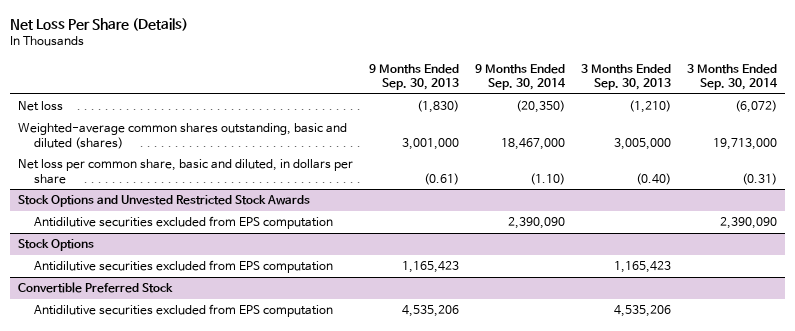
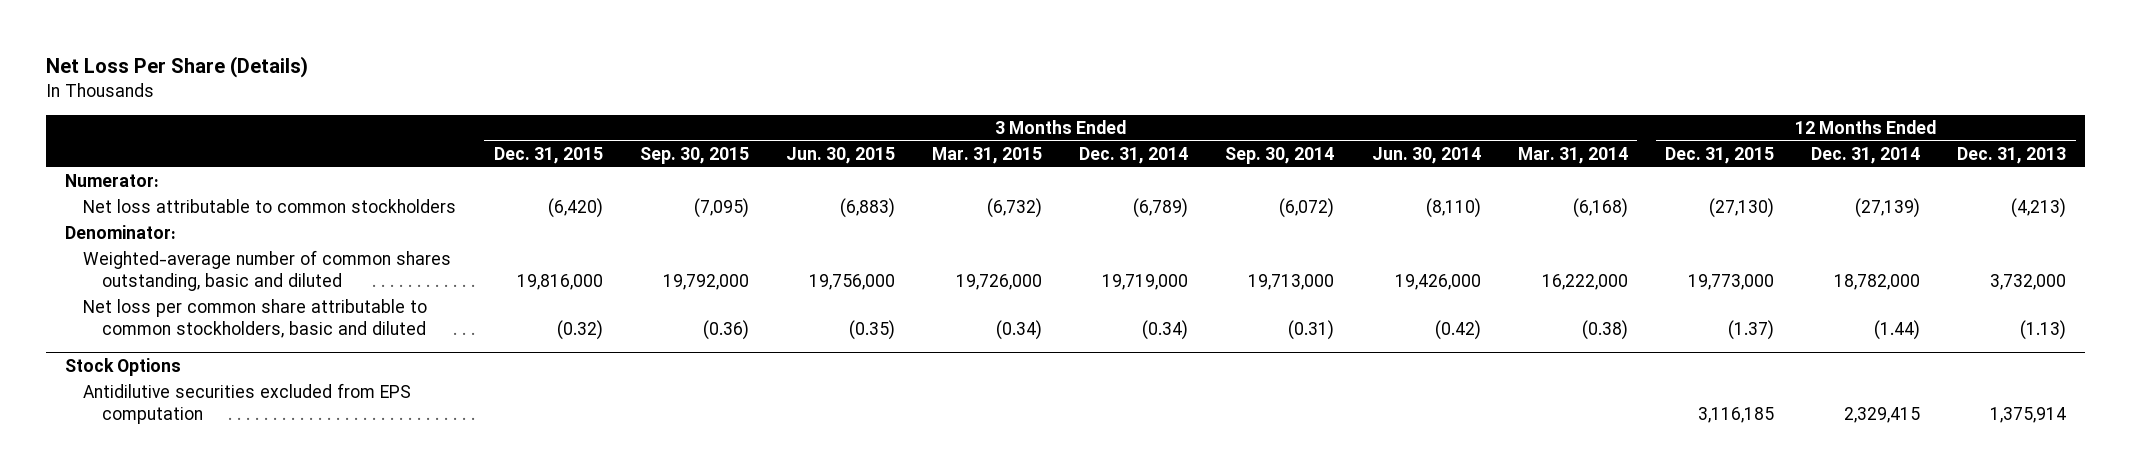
- | 9 Months Ended Sep. 30, 2013 | 9 Months Ended Sep. 30, 2014 | 3 Months Ended Sep. 30, 2013 | 3 Months Ended Sep. 30, 2014
+ | 3 Months Ended Dec. 31, 2015 | 3 Months Ended Sep. 30, 2015 | 3 Months Ended Jun. 30, 2015 | 3 Months Ended Mar. 31, 2015 | 3 Months Ended Dec. 31, 2014 | 3 Months Ended Sep. 30, 2014 | 3 Months Ended Jun. 30, 2014 | 3 Months Ended Mar. 31, 2014 | 12 Months Ended Dec. 31, 2015 | 12 Months Ended Dec. 31, 2014 | 12 Months Ended Dec. 31, 2013
- Net loss | (1,830) | (20,350) | (1,210) | (6,072)
- Weighted-average common shares outstanding, basic and diluted (shares) | 3,001,000 | 18,467,000 | 3,005,000 | 19,713,000
- Net loss per common share, basic and diluted, in dollars per share | (0.61) | (1.10) | (0.40) | (0.31)
- Stock Options and Unvested Restricted Stock Awards
- Antidilutive securities excluded from EPS computation | | 2,390,090 | | 2,390,090
+ Numerator:
+ Net loss attributable to common stockholders | (6,420) | (7,095) | (6,883) | (6,732) | (6,789) | (6,072) | (8,110) | (6,168) | (27,130) | (27,139) | (4,213)
+ Denominator:
+ Weighted-average number of common shares outstanding, basic and diluted | 19,816,000 | 19,792,000 | 19,756,000 | 19,726,000 | 19,719,000 | 19,713,000 | 19,426,000 | 16,222,000 | 19,773,000 | 18,782,000 | 3,732,000
+ Net loss per common share attributable to common stockholders, basic and diluted | (0.32) | (0.36) | (0.35) | (0.34) | (0.34) | (0.31) | (0.42) | (0.38) | (1.37) | (1.44) | (1.13)
- Convertible Preferred Stock
- Antidilutive securities excluded from EPS computation | 4,535,206 | | 4,535,206 |

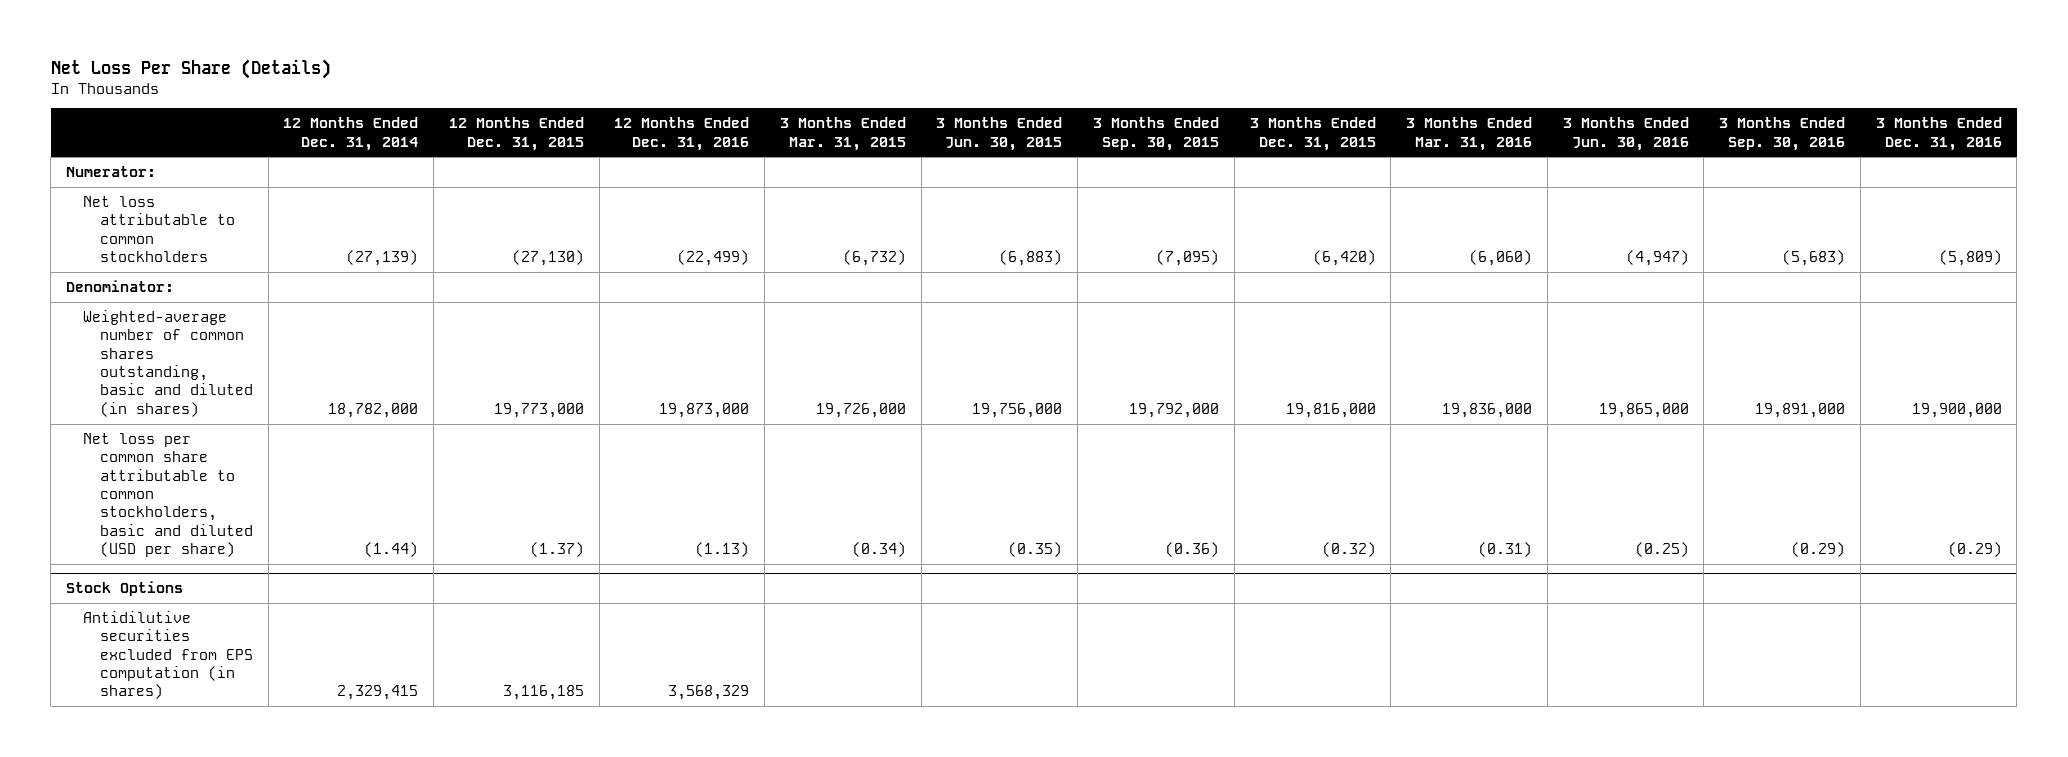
- | 3 Months Ended Dec. 31, 2015 | 3 Months Ended Sep. 30, 2015 | 3 Months Ended Jun. 30, 2015 | 3 Months Ended Mar. 31, 2015 | 3 Months Ended Dec. 31, 2014 | 3 Months Ended Sep. 30, 2014 | 3 Months Ended Jun. 30, 2014 | 3 Months Ended Mar. 31, 2014 | 12 Months Ended Dec. 31, 2015 | 12 Months Ended Dec. 31, 2014 | 12 Months Ended Dec. 31, 2013
+ | 12 Months Ended Dec. 31, 2014 | 12 Months Ended Dec. 31, 2015 | 12 Months Ended Dec. 31, 2016 | 3 Months Ended Mar. 31, 2015 | 3 Months Ended Jun. 30, 2015 | 3 Months Ended Sep. 30, 2015 | 3 Months Ended Dec. 31, 2015 | 3 Months Ended Mar. 31, 2016 | 3 Months Ended Jun. 30, 2016 | 3 Months Ended Sep. 30, 2016 | 3 Months Ended Dec. 31, 2016
- Weighted-average number of common shares outstanding, basic and diluted | 19,816,000 | 19,792,000 | 19,756,000 | 19,726,000 | 19,719,000 | 19,713,000 | 19,426,000 | 16,222,000 | 19,773,000 | 18,782,000 | 3,732,000
- Net loss per common share attributable to common stockholders, basic and diluted | (0.32) | (0.36) | (0.35) | (0.34) | (0.34) | (0.31) | (0.42) | (0.38) | (1.37) | (1.44) | (1.13)
+ Weighted-average number of common shares outstanding, basic and diluted (in shares) | 18,782,000 | 19,773,000 | 19,873,000 | 19,726,000 | 19,756,000 | 19,792,000 | 19,816,000 | 19,836,000 | 19,865,000 | 19,891,000 | 19,900,000
+ Net loss per common share attributable to common stockholders, basic and diluted (USD per share) | (1.44) | (1.37) | (1.13) | (0.34) | (0.35) | (0.36) | (0.32) | (0.31) | (0.25) | (0.29) | (0.29)
@ Stock Options
- Antidilutive securities excluded from EPS computation | | | | | | | | | 3,116,185 | 2,329,415 | 1,375,914
+ Antidilutive securities excluded from EPS computation (in shares) | 2,329,415 | 3,116,185 | 3,568,329 | | | | | | | |

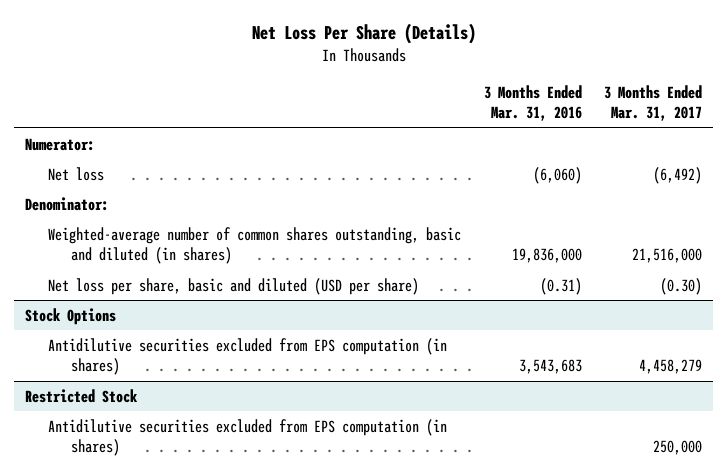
- | 12 Months Ended Dec. 31, 2014 | 12 Months Ended Dec. 31, 2015 | 12 Months Ended Dec. 31, 2016 | 3 Months Ended Mar. 31, 2015 | 3 Months Ended Jun. 30, 2015 | 3 Months Ended Sep. 30, 2015 | 3 Months Ended Dec. 31, 2015 | 3 Months Ended Mar. 31, 2016 | 3 Months Ended Jun. 30, 2016 | 3 Months Ended Sep. 30, 2016 | 3 Months Ended Dec. 31, 2016
+ | 3 Months Ended Mar. 31, 2016 | 3 Months Ended Mar. 31, 2017
- Net loss attributable to common stockholders | (27,139) | (27,130) | (22,499) | (6,732) | (6,883) | (7,095) | (6,420) | (6,060) | (4,947) | (5,683) | (5,809)
+ Net loss | (6,060) | (6,492)
- Net loss per common share attributable to common stockholders, basic and diluted (USD per share) | (1.44) | (1.37) | (1.13) | (0.34) | (0.35) | (0.36) | (0.32) | (0.31) | (0.25) | (0.29) | (0.29)
+ Net loss per share, basic and diluted (USD per share) | (0.31) | (0.30)
@ Stock Options
+ Antidilutive securities excluded from EPS computation (in shares) | 3,543,683 | 4,458,279
+ Restricted Stock

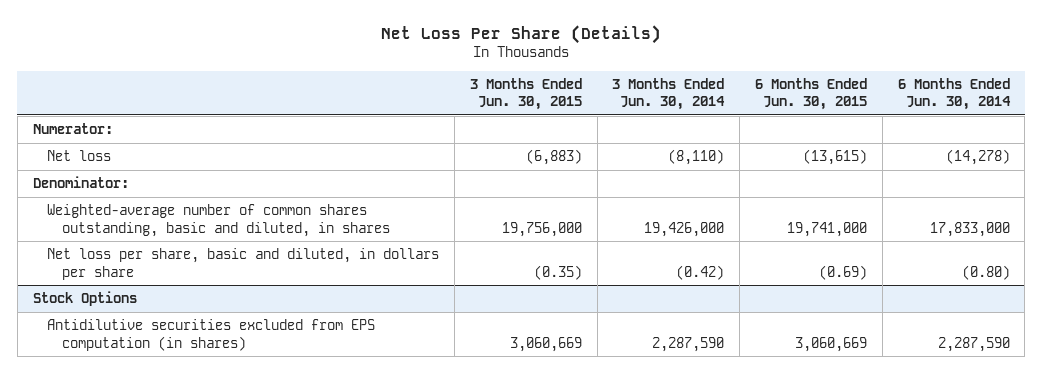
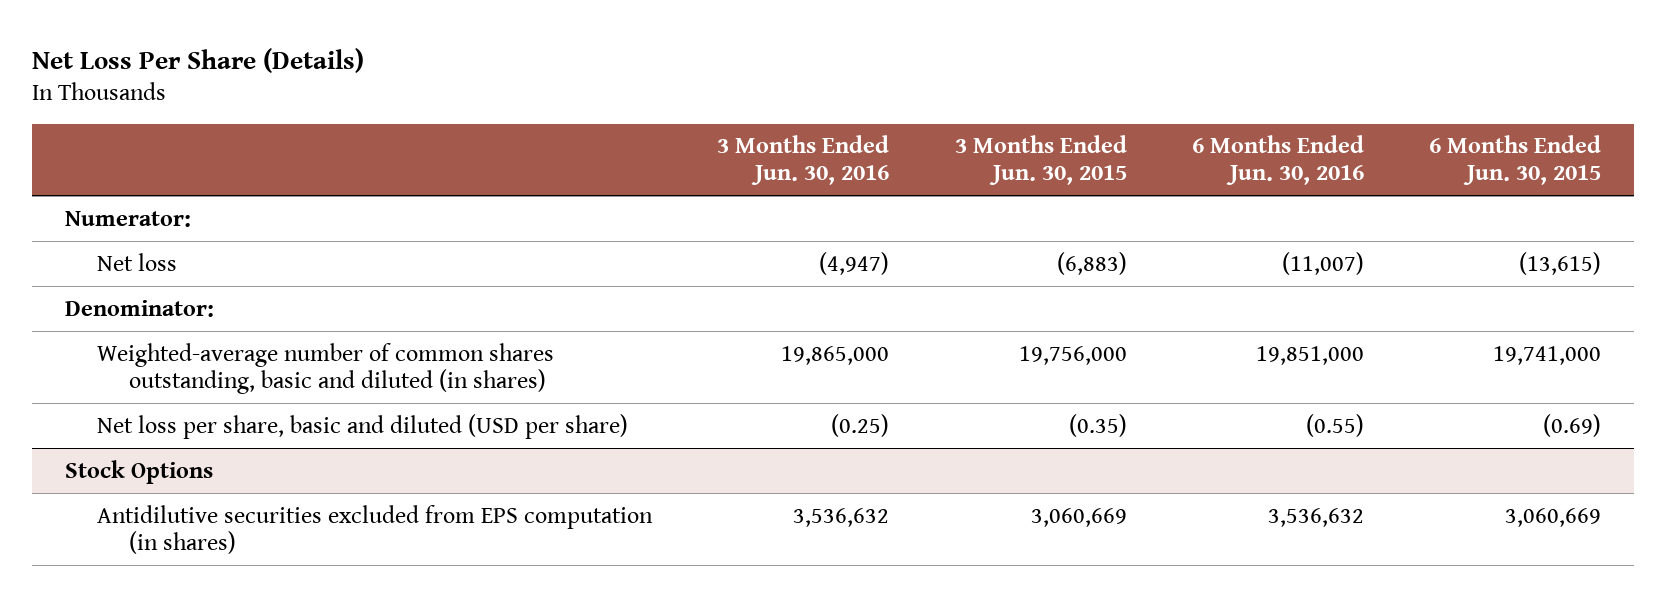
- | 3 Months Ended Jun. 30, 2015 | 3 Months Ended Jun. 30, 2014 | 6 Months Ended Jun. 30, 2015 | 6 Months Ended Jun. 30, 2014
+ | 3 Months Ended Jun. 30, 2016 | 3 Months Ended Jun. 30, 2015 | 6 Months Ended Jun. 30, 2016 | 6 Months Ended Jun. 30, 2015
- Weighted-average number of common shares outstanding, basic and diluted, in shares | 19,756,000 | 19,426,000 | 19,741,000 | 17,833,000
- Net loss per share, basic and diluted, in dollars per share | (0.35) | (0.42) | (0.69) | (0.80)
+ Weighted-average number of common shares outstanding, basic and diluted (in shares) | 19,865,000 | 19,756,000 | 19,851,000 | 19,741,000
+ Net loss per share, basic and diluted (USD per share) | (0.25) | (0.35) | (0.55) | (0.69)

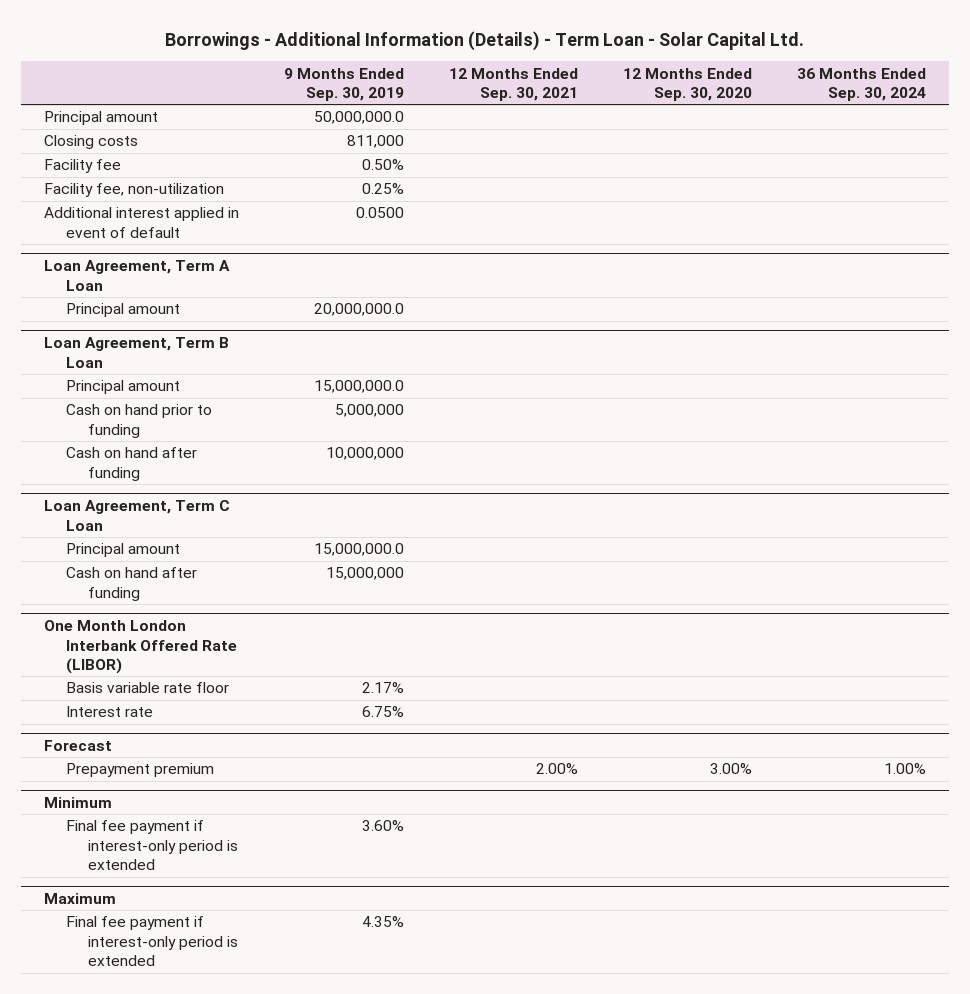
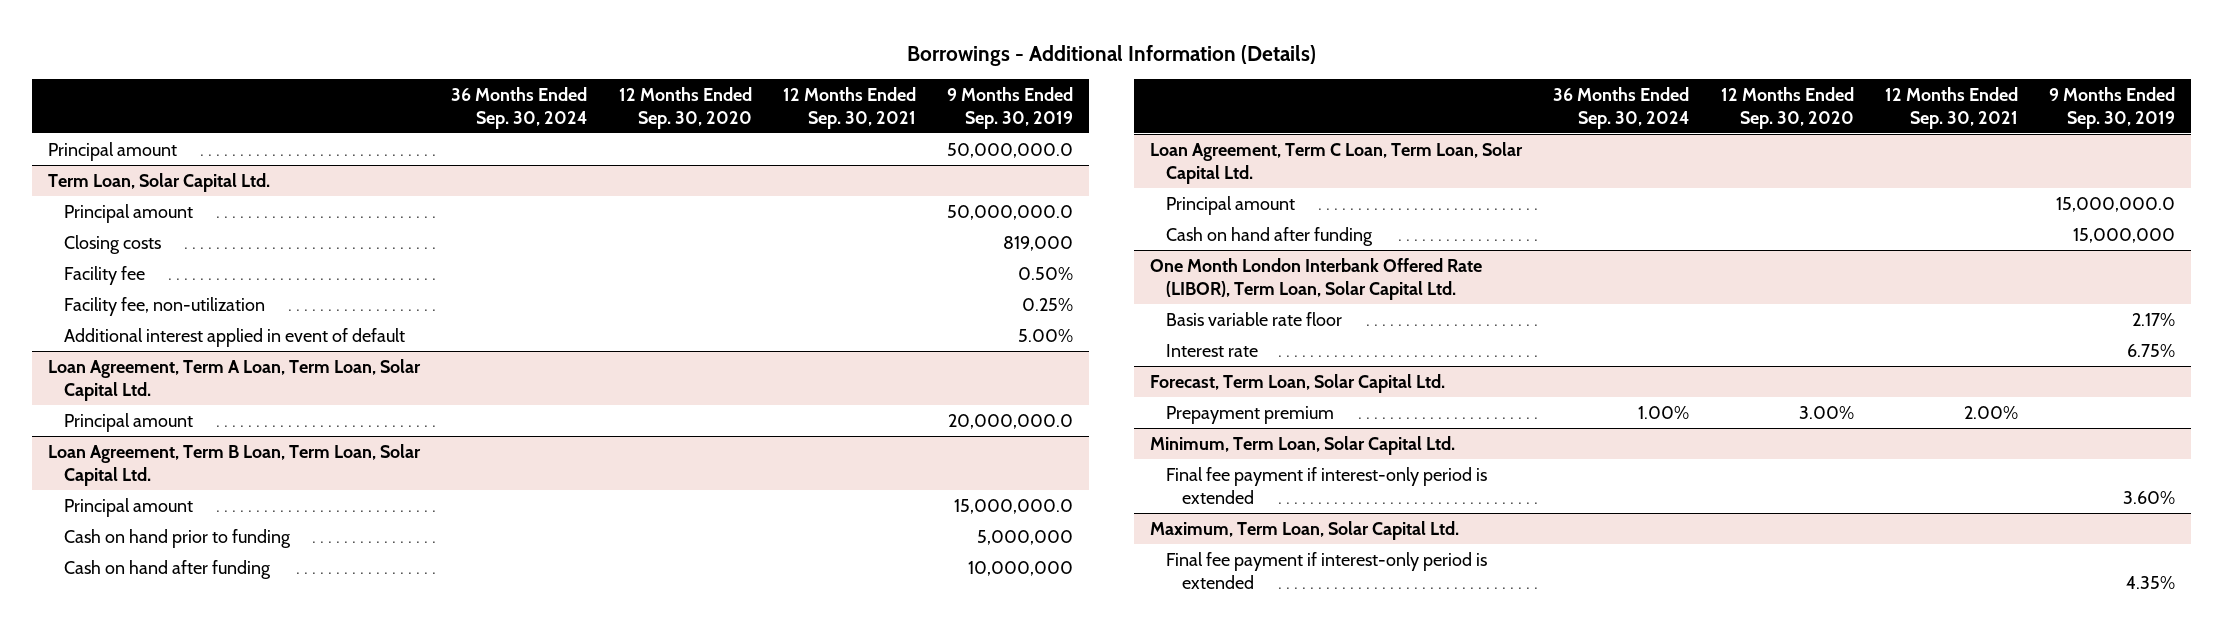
- Borrowings - Additional Information (Details) - Term Loan - Solar Capital Ltd.
+ Borrowings - Additional Information (Details)
- | 9 Months Ended Sep. 30, 2019 | 12 Months Ended Sep. 30, 2021 | 12 Months Ended Sep. 30, 2020 | 36 Months Ended Sep. 30, 2024
+ | 36 Months Ended Sep. 30, 2024 | 12 Months Ended Sep. 30, 2020 | 12 Months Ended Sep. 30, 2021 | 9 Months Ended Sep. 30, 2019
- Closing costs | 811,000 | | |
+ Term Loan, Solar Capital Ltd.
+ Principal amount | | | | 50,000,000.0
+ Closing costs | | | | 819,000
- Additional interest applied in event of default | 0.0500 | | |
- Loan Agreement, Term A Loan
+ Additional interest applied in event of default | | | | 5.00%
+ Loan Agreement, Term A Loan, Term Loan, Solar Capital Ltd.
- Loan Agreement, Term B Loan
+ Loan Agreement, Term B Loan, Term Loan, Solar Capital Ltd.
- Loan Agreement, Term C Loan
+ Loan Agreement, Term C Loan, Term Loan, Solar Capital Ltd.
- One Month London Interbank Offered Rate (LIBOR)
+ One Month London Interbank Offered Rate (LIBOR), Term Loan, Solar Capital Ltd.
- Forecast
+ Forecast, Term Loan, Solar Capital Ltd.
- Minimum
+ Minimum, Term Loan, Solar Capital Ltd.
- Maximum
+ Maximum, Term Loan, Solar Capital Ltd.

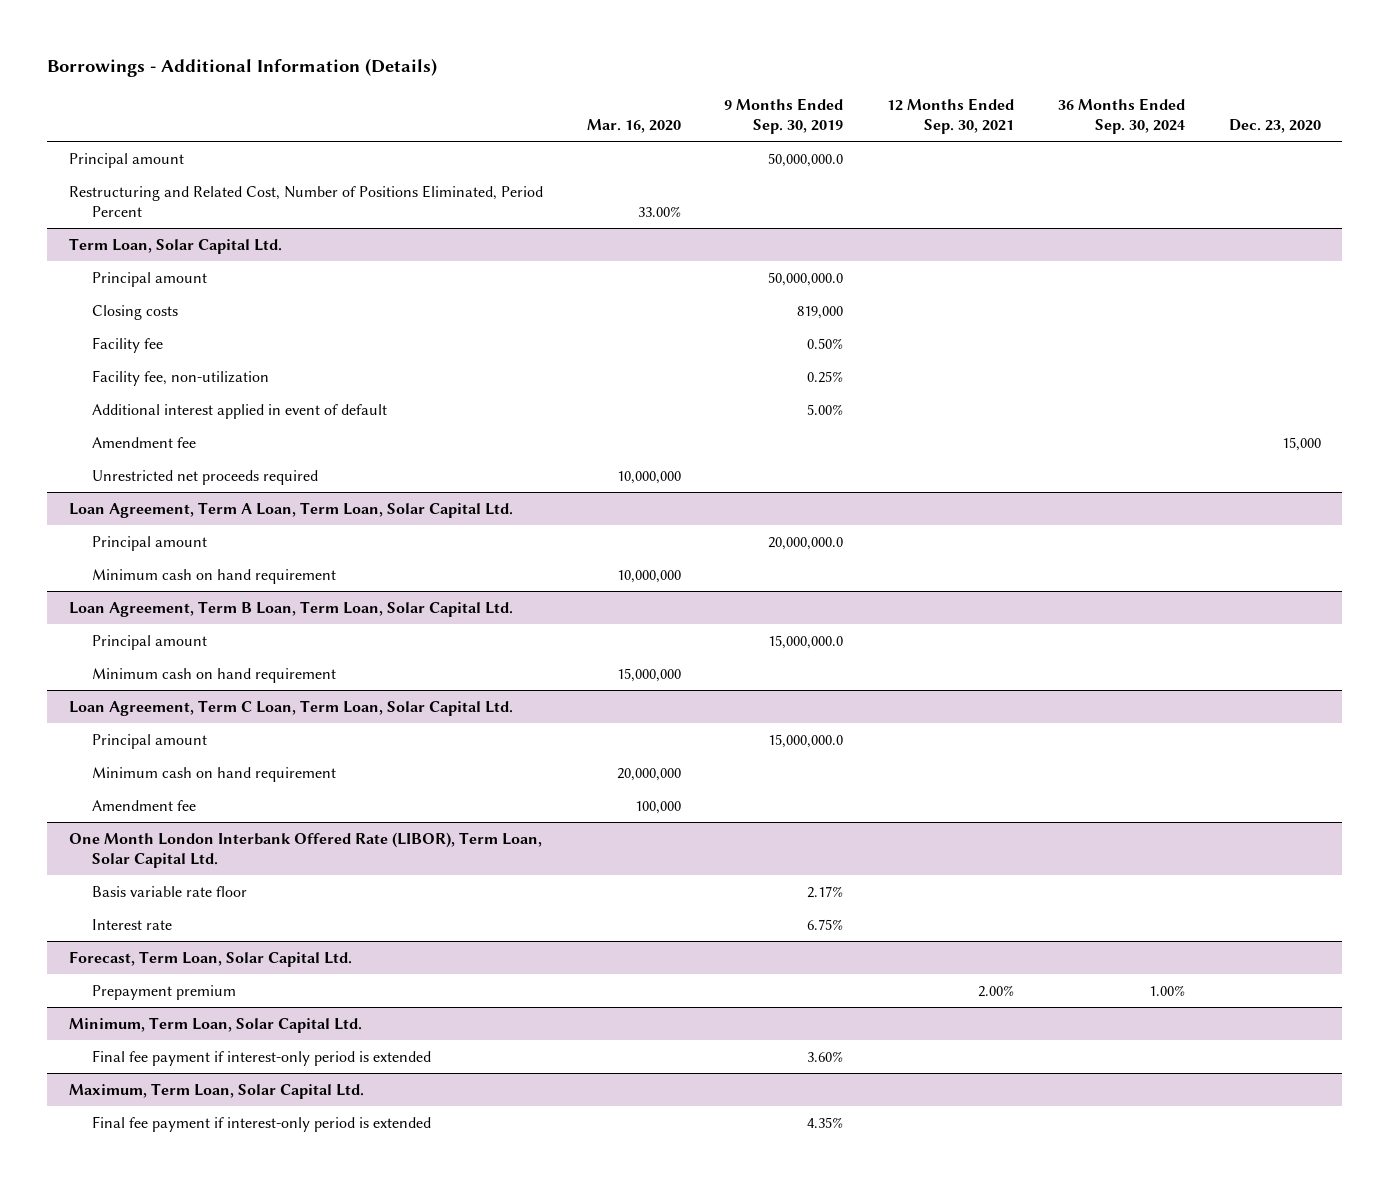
- | 36 Months Ended Sep. 30, 2024 | 12 Months Ended Sep. 30, 2020 | 12 Months Ended Sep. 30, 2021 | 9 Months Ended Sep. 30, 2019
+ | Mar. 16, 2020 | 9 Months Ended Sep. 30, 2019 | 12 Months Ended Sep. 30, 2021 | 36 Months Ended Sep. 30, 2024 | Dec. 23, 2020
+ Restructuring and Related Cost, Number of Positions Eliminated, Period Percent | 33.00% | | | |
@ Term Loan, Solar Capital Ltd.
+ Amendment fee | | | | | 15,000
+ Unrestricted net proceeds required | 10,000,000 | | | |
@ Loan Agreement, Term A Loan, Term Loan, Solar Capital Ltd.
+ Minimum cash on hand requirement | 10,000,000 | | | |
@ Loan Agreement, Term B Loan, Term Loan, Solar Capital Ltd.
- Cash on hand prior to funding | | | | 5,000,000
- Cash on hand after funding | | | | 10,000,000
+ Minimum cash on hand requirement | 15,000,000 | | | |
@ Loan Agreement, Term C Loan, Term Loan, Solar Capital Ltd.
- Cash on hand after funding | | | | 15,000,000
+ Minimum cash on hand requirement | 20,000,000 | | | |
+ Amendment fee | 100,000 | | | |

